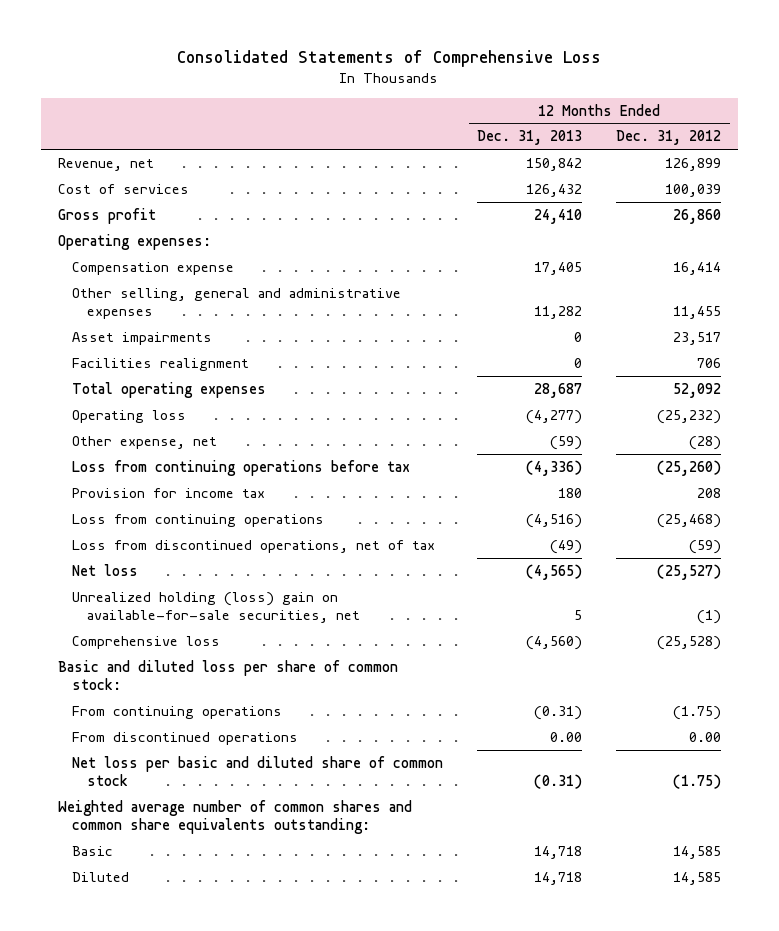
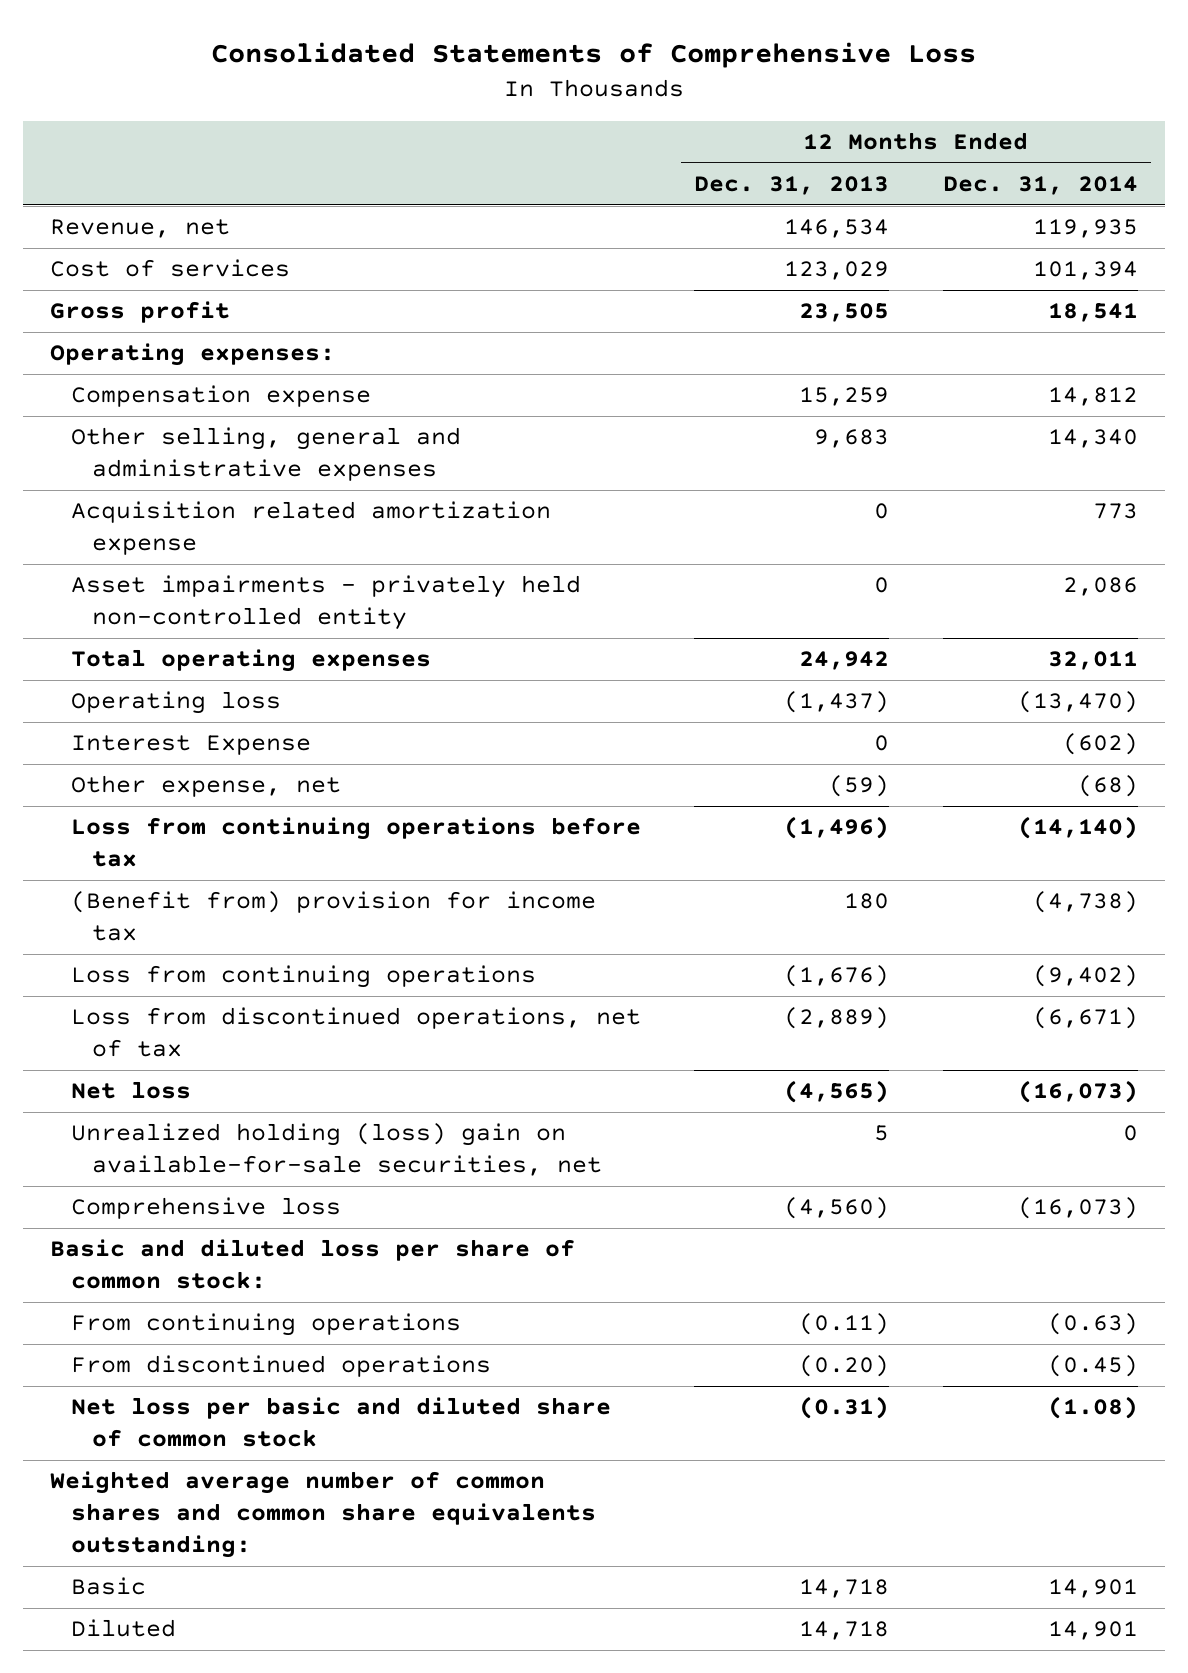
- | 12 Months Ended Dec. 31, 2013 | 12 Months Ended Dec. 31, 2012
+ | 12 Months Ended Dec. 31, 2013 | 12 Months Ended Dec. 31, 2014
- Revenue, net | 150,842 | 126,899
- Cost of services | 126,432 | 100,039
- Gross profit | 24,410 | 26,860
+ Revenue, net | 146,534 | 119,935
+ Cost of services | 123,029 | 101,394
+ Gross profit | 23,505 | 18,541
- Compensation expense | 17,405 | 16,414
- Other selling, general and administrative expenses | 11,282 | 11,455
- Asset impairments | 0 | 23,517
- Facilities realignment | 0 | 706
- Total operating expenses | 28,687 | 52,092
- Operating loss | (4,277) | (25,232)
+ Compensation expense | 15,259 | 14,812
+ Other selling, general and administrative expenses | 9,683 | 14,340
+ Acquisition related amortization expense | 0 | 773
+ Asset impairments - privately held non-controlled entity | 0 | 2,086
+ Total operating expenses | 24,942 | 32,011
+ Operating loss | (1,437) | (13,470)
+ Interest Expense | 0 | (602)
- Loss from continuing operations before tax | (4,336) | (25,260)
- Provision for income tax | 180 | 208
- Loss from continuing operations | (4,516) | (25,468)
- Loss from discontinued operations, net of tax | (49) | (59)
+ Loss from continuing operations before tax | (1,496) | (14,140)
+ (Benefit from) provision for income tax | 180 | (4,738)
+ Loss from continuing operations | (1,676) | (9,402)
+ Loss from discontinued operations, net of tax | (2,889) | (6,671)
- From continuing operations | (0.31) | (1.75)
- From discontinued operations | 0.00 | 0.00
+ From continuing operations | (0.11) | (0.63)
+ From discontinued operations | (0.20) | (0.45)

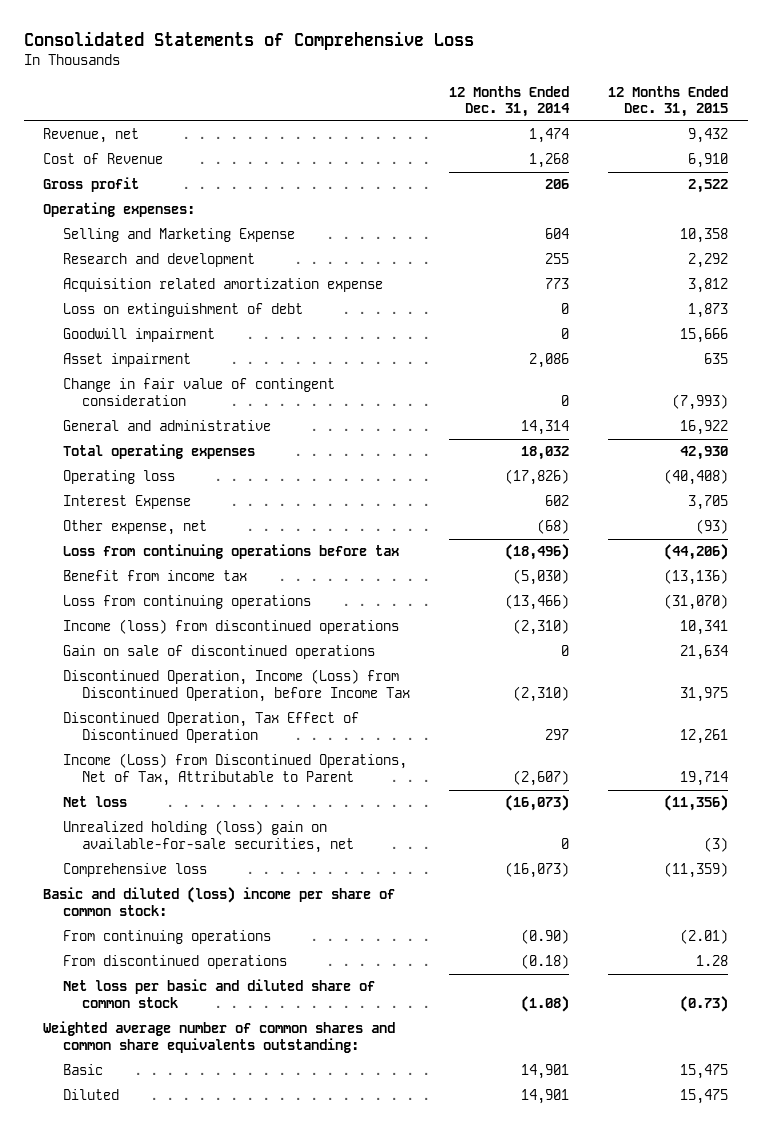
- | 12 Months Ended Dec. 31, 2013 | 12 Months Ended Dec. 31, 2014
+ | 12 Months Ended Dec. 31, 2014 | 12 Months Ended Dec. 31, 2015
- Revenue, net | 146,534 | 119,935
- Cost of services | 123,029 | 101,394
- Gross profit | 23,505 | 18,541
+ Revenue, net | 1,474 | 9,432
+ Cost of Revenue | 1,268 | 6,910
+ Gross profit | 206 | 2,522
- Compensation expense | 15,259 | 14,812
- Other selling, general and administrative expenses | 9,683 | 14,340
+ Selling and Marketing Expense | 604 | 10,358
+ Research and development | 255 | 2,292
- Asset impairments - privately held non-controlled entity | 0 | 2,086
- Total operating expenses | 24,942 | 32,011
- Operating loss | (1,437) | (13,470)
- Interest Expense | 0 | (602)
+ Loss on extinguishment of debt | 0 | 1,873
+ Goodwill impairment | 0 | 15,666
+ Asset impairment | 2,086 | 635
+ Change in fair value of contingent consideration | 0 | (7,993)
+ General and administrative | 14,314 | 16,922
+ Total operating expenses | 18,032 | 42,930
+ Operating loss | (17,826) | (40,408)
+ Interest Expense | 602 | 3,705
- Loss from continuing operations before tax | (1,496) | (14,140)
- (Benefit from) provision for income tax | 180 | (4,738)
- Loss from continuing operations | (1,676) | (9,402)
- Loss from discontinued operations, net of tax | (2,889) | (6,671)
+ Loss from continuing operations before tax | (18,496) | (44,206)
+ Benefit from income tax | (5,030) | (13,136)
+ Loss from continuing operations | (13,466) | (31,070)
+ Income (loss) from discontinued operations | (2,310) | 10,341
+ Gain on sale of discontinued operations | 0 | 21,634
+ Discontinued Operation, Income (Loss) from Discontinued Operation, before Income Tax | (2,310) | 31,975
+ Discontinued Operation, Tax Effect of Discontinued Operation | 297 | 12,261
+ Income (Loss) from Discontinued Operations, Net of Tax, Attributable to Parent | (2,607) | 19,714
- Basic and diluted loss per share of common stock:
- From continuing operations | (0.11) | (0.63)
- From discontinued operations | (0.20) | (0.45)
+ Basic and diluted (loss) income per share of common stock:
+ From continuing operations | (0.90) | (2.01)
+ From discontinued operations | (0.18) | 1.28

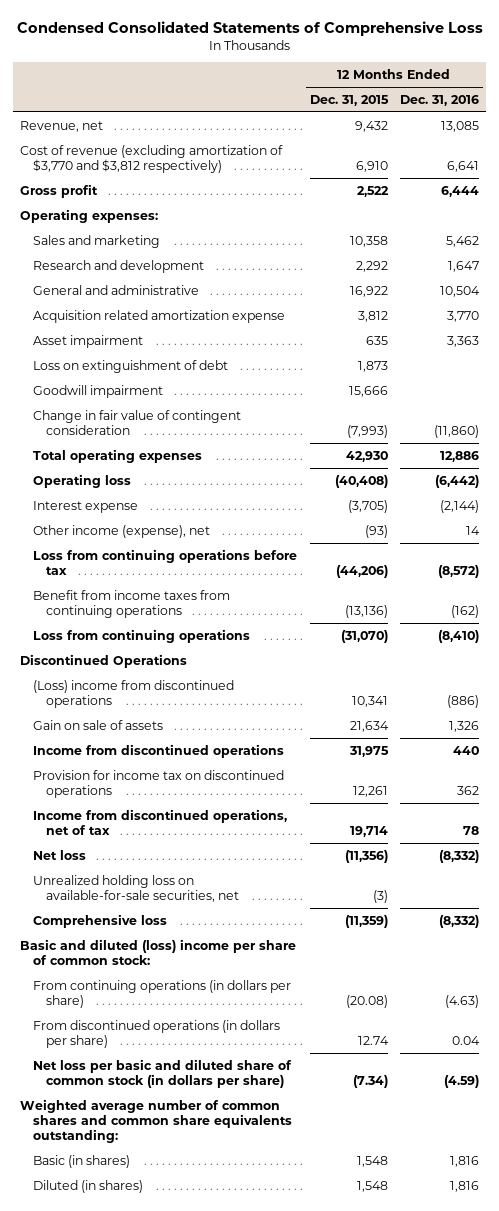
- Consolidated Statements of Comprehensive Loss
+ Condensed Consolidated Statements of Comprehensive Loss
- | 12 Months Ended Dec. 31, 2014 | 12 Months Ended Dec. 31, 2015
+ | 12 Months Ended Dec. 31, 2015 | 12 Months Ended Dec. 31, 2016
- Cost of Revenue | 1,268 | 6,910
+ Cost of revenue (excluding amortization of $3,770 and $3,812 respectively) | 6,910 | 6,641
- Selling and Marketing Expense | 604 | 10,358
+ Sales and marketing | 10,358 | 5,462
moved up: General and administrative | 16,922 | 10,504
moved up: Asset impairment | 635 | 3,363
- Interest Expense | 602 | 3,705
- Other expense, net | (68) | (93)
+ Interest expense | (3,705) | (2,144)
+ Other income (expense), net | (93) | 14
- Benefit from income tax | (5,030) | (13,136)
+ Benefit from income taxes from continuing operations | (13,136) | (162)
- Income (loss) from discontinued operations | (2,310) | 10,341
- Gain on sale of discontinued operations | 0 | 21,634
- Discontinued Operation, Income (Loss) from Discontinued Operation, before Income Tax | (2,310) | 31,975
- Discontinued Operation, Tax Effect of Discontinued Operation | 297 | 12,261
- Income (Loss) from Discontinued Operations, Net of Tax, Attributable to Parent | (2,607) | 19,714
+ Discontinued Operations
+ (Loss) income from discontinued operations | 10,341 | (886)
+ Gain on sale of assets | 21,634 | 1,326
+ Income from discontinued operations | 31,975 | 440
+ Provision for income tax on discontinued operations | 12,261 | 362
+ Income from discontinued operations, net of tax | 19,714 | 78
- Unrealized holding (loss) gain on available-for-sale securities, net | 0 | (3)
+ Unrealized holding loss on available-for-sale securities, net | (3) |
- From continuing operations | (0.90) | (2.01)
- From discontinued operations | (0.18) | 1.28
- Net loss per basic and diluted share of common stock | (1.08) | (0.73)
+ From continuing operations (in dollars per share) | (20.08) | (4.63)
+ From discontinued operations (in dollars per share) | 12.74 | 0.04
+ Net loss per basic and diluted share of common stock (in dollars per share) | (7.34) | (4.59)
- Basic | 14,901 | 15,475
- Diluted | 14,901 | 15,475
+ Basic (in shares) | 1,548 | 1,816
+ Diluted (in shares) | 1,548 | 1,816

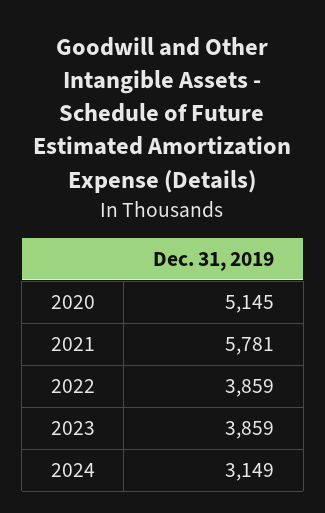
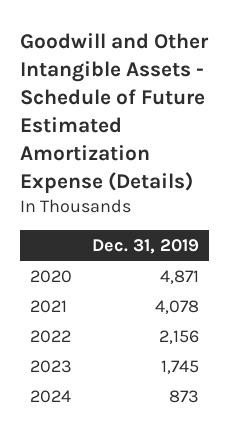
- 2020 | 5,145
- 2021 | 5,781
- 2022 | 3,859
- 2023 | 3,859
- 2024 | 3,149
+ 2020 | 4,871
+ 2021 | 4,078
+ 2022 | 2,156
+ 2023 | 1,745
+ 2024 | 873

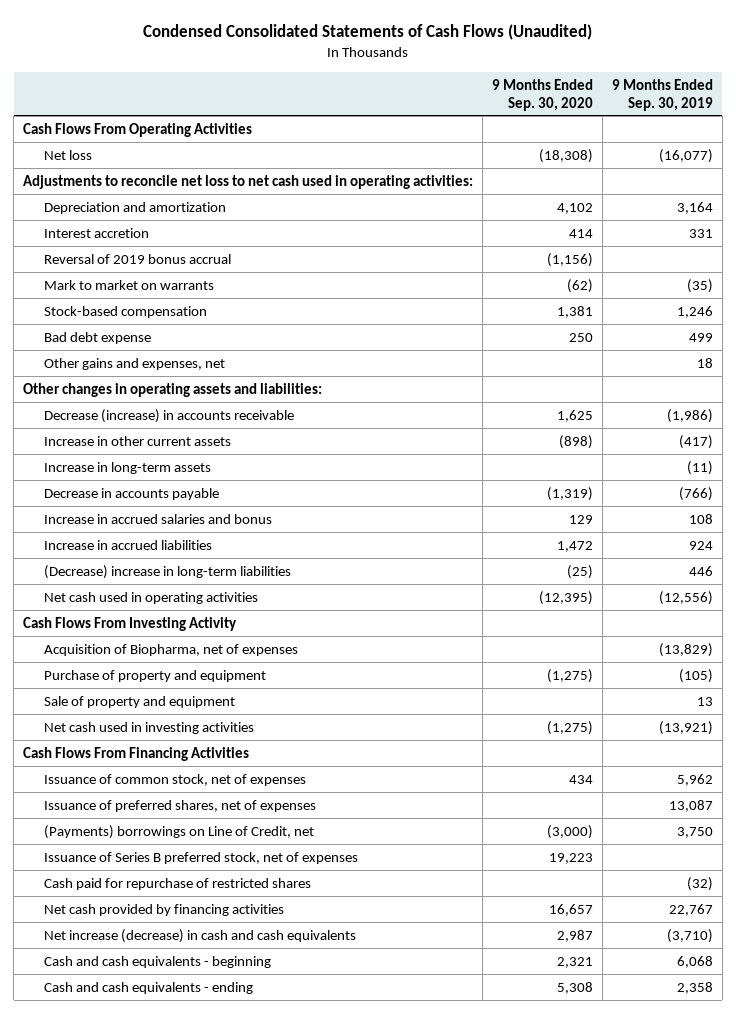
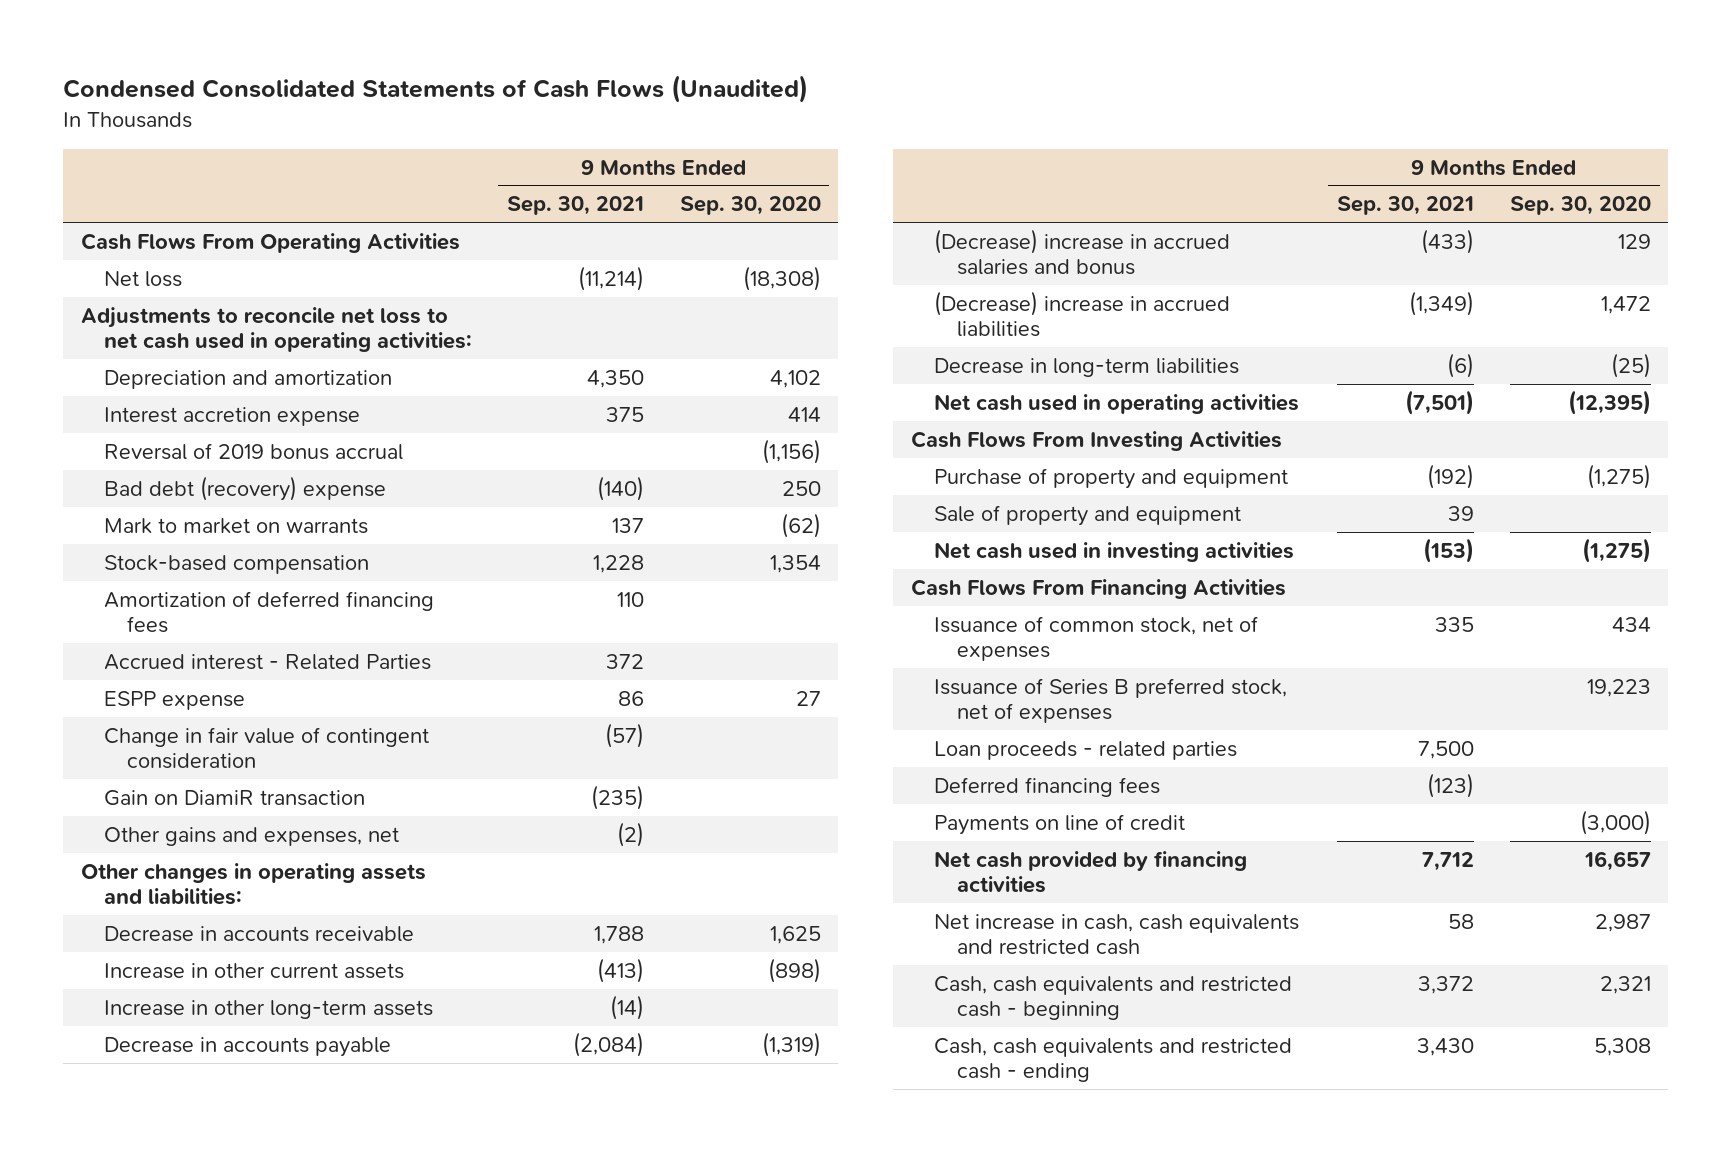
- | 9 Months Ended Sep. 30, 2020 | 9 Months Ended Sep. 30, 2019
+ | 9 Months Ended Sep. 30, 2021 | 9 Months Ended Sep. 30, 2020
- Interest accretion | 414 | 331
+ Interest accretion expense | 375 | 414
+ Bad debt (recovery) expense | (140) | 250
- Stock-based compensation | 1,381 | 1,246
- Bad debt expense | 250 | 499
+ Stock-based compensation | 1,228 | 1,354
+ Amortization of deferred financing fees | 110 |
+ Accrued interest - Related Parties | 372 |
+ ESPP expense | 86 | 27
+ Change in fair value of contingent consideration | (57) |
+ Gain on DiamiR transaction | (235) |
- Decrease (increase) in accounts receivable | 1,625 | (1,986)
+ Decrease in accounts receivable | 1,788 | 1,625
- Increase in long-term assets | | (11)
+ Increase in other long-term assets | (14) |
- Increase in accrued salaries and bonus | 129 | 108
- Increase in accrued liabilities | 1,472 | 924
- (Decrease) increase in long-term liabilities | (25) | 446
+ (Decrease) increase in accrued salaries and bonus | (433) | 129
+ (Decrease) increase in accrued liabilities | (1,349) | 1,472
+ Decrease in long-term liabilities | (6) | (25)
- Cash Flows From Investing Activity
- Acquisition of Biopharma, net of expenses | | (13,829)
+ Cash Flows From Investing Activities
- Issuance of preferred shares, net of expenses | | 13,087
- (Payments) borrowings on Line of Credit, net | (3,000) | 3,750
- Cash paid for repurchase of restricted shares | | (32)
+ Loan proceeds - related parties | 7,500 |
+ Deferred financing fees | (123) |
+ Payments on line of credit | | (3,000)
- Net increase (decrease) in cash and cash equivalents | 2,987 | (3,710)
- Cash and cash equivalents - beginning | 2,321 | 6,068
- Cash and cash equivalents - ending | 5,308 | 2,358
+ Net increase in cash, cash equivalents and restricted cash | 58 | 2,987
+ Cash, cash equivalents and restricted cash - beginning | 3,372 | 2,321
+ Cash, cash equivalents and restricted cash - ending | 3,430 | 5,308

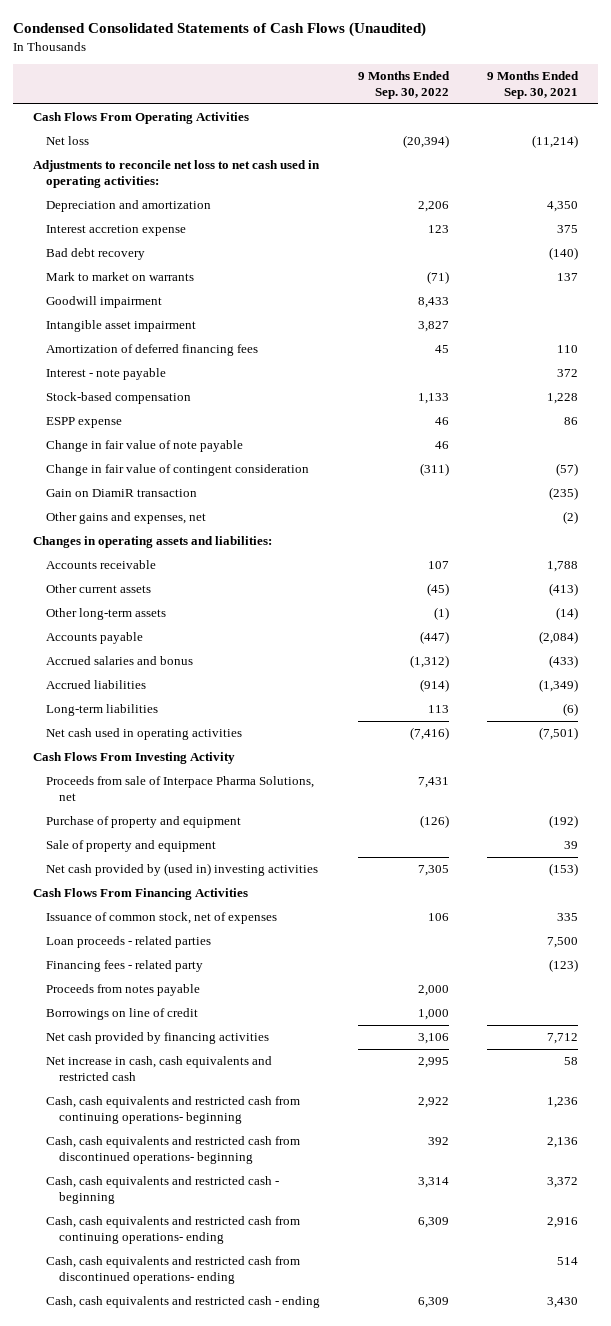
- | 9 Months Ended Sep. 30, 2021 | 9 Months Ended Sep. 30, 2020
+ | 9 Months Ended Sep. 30, 2022 | 9 Months Ended Sep. 30, 2021
- Reversal of 2019 bonus accrual | | (1,156)
- Bad debt (recovery) expense | (140) | 250
+ Bad debt recovery | | (140)
+ Goodwill impairment | 8,433 |
+ Intangible asset impairment | 3,827 |
- Accrued interest - Related Parties | 372 |
+ Interest - note payable | | 372
moved down: Stock-based compensation | 1,133 | 1,228
+ Change in fair value of note payable | 46 |
- Other changes in operating assets and liabilities:
- Decrease in accounts receivable | 1,788 | 1,625
- Increase in other current assets | (413) | (898)
- Increase in other long-term assets | (14) |
- Decrease in accounts payable | (2,084) | (1,319)
- (Decrease) increase in accrued salaries and bonus | (433) | 129
- (Decrease) increase in accrued liabilities | (1,349) | 1,472
- Decrease in long-term liabilities | (6) | (25)
+ Changes in operating assets and liabilities:
+ Accounts receivable | 107 | 1,788
+ Other current assets | (45) | (413)
+ Other long-term assets | (1) | (14)
+ Accounts payable | (447) | (2,084)
+ Accrued salaries and bonus | (1,312) | (433)
+ Accrued liabilities | (914) | (1,349)
+ Long-term liabilities | 113 | (6)
- Cash Flows From Investing Activities
+ Cash Flows From Investing Activity
+ Proceeds from sale of Interpace Pharma Solutions, net | 7,431 |
- Net cash used in investing activities | (153) | (1,275)
+ Net cash provided by (used in) investing activities | 7,305 | (153)
- Issuance of Series B preferred stock, net of expenses | | 19,223
- Deferred financing fees | (123) |
- Payments on line of credit | | (3,000)
+ Financing fees - related party | | (123)
+ Proceeds from notes payable | 2,000 |
+ Borrowings on line of credit | 1,000 |
+ Cash, cash equivalents and restricted cash from continuing operations- beginning | 2,922 | 1,236
+ Cash, cash equivalents and restricted cash from discontinued operations- beginning | 392 | 2,136
+ Cash, cash equivalents and restricted cash from continuing operations- ending | 6,309 | 2,916
+ Cash, cash equivalents and restricted cash from discontinued operations- ending | | 514

